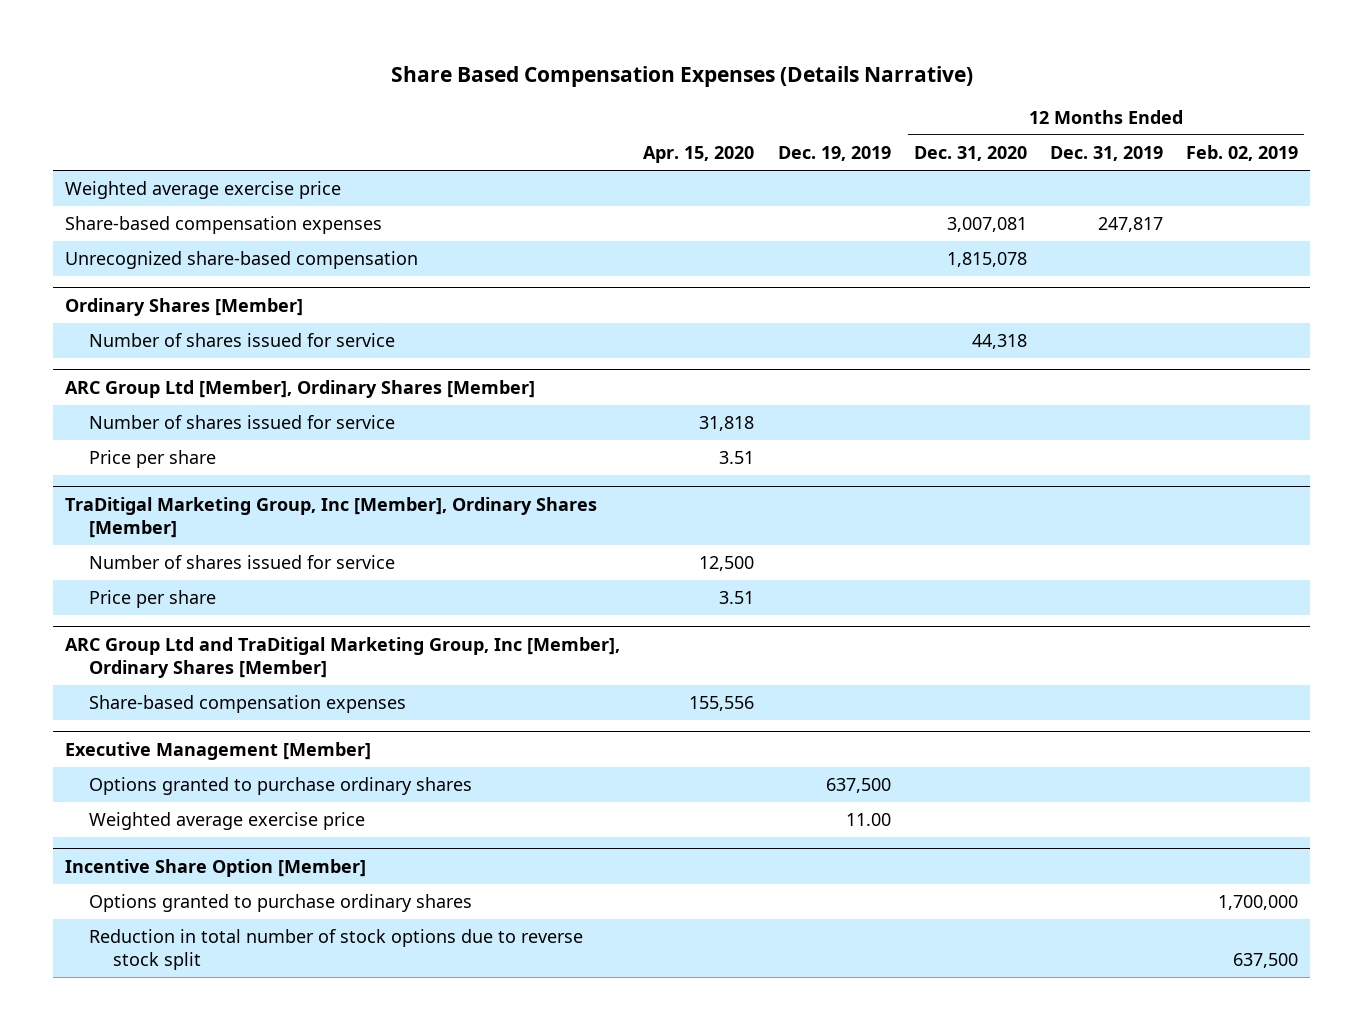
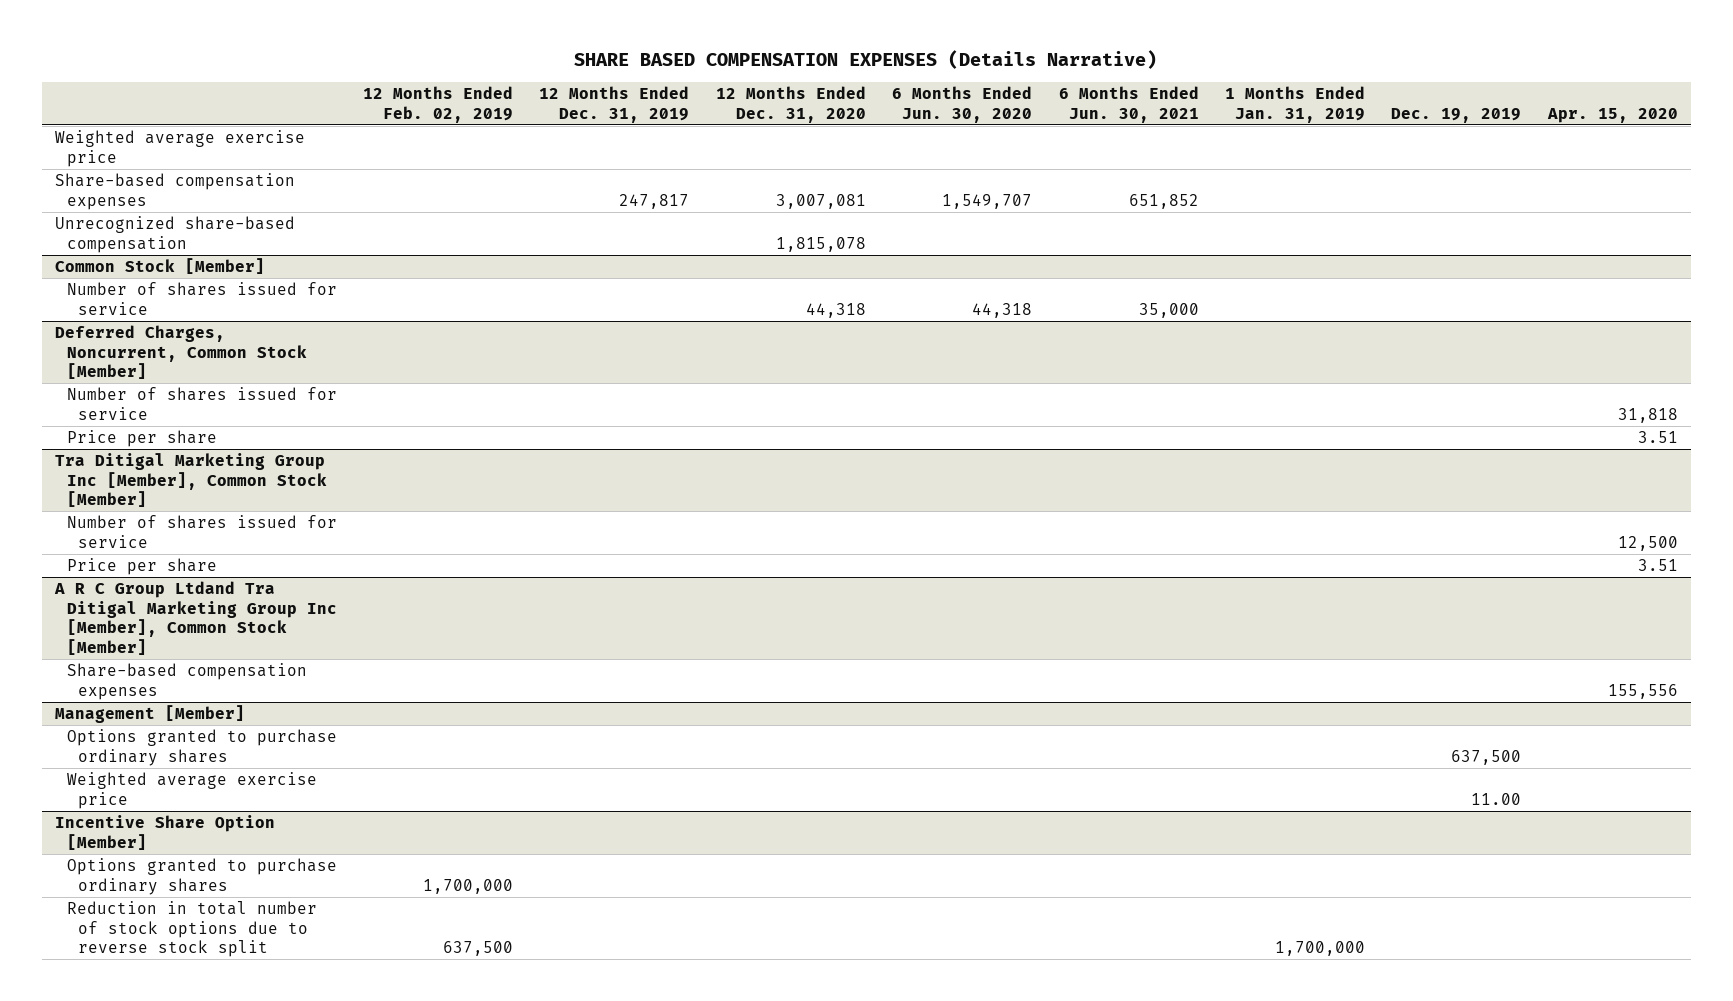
- Share Based Compensation Expenses (Details Narrative)
+ SHARE BASED COMPENSATION EXPENSES (Details Narrative)
- | Apr. 15, 2020 | Dec. 19, 2019 | 12 Months Ended Dec. 31, 2020 | 12 Months Ended Dec. 31, 2019 | 12 Months Ended Feb. 02, 2019
+ | 12 Months Ended Feb. 02, 2019 | 12 Months Ended Dec. 31, 2019 | 12 Months Ended Dec. 31, 2020 | 6 Months Ended Jun. 30, 2020 | 6 Months Ended Jun. 30, 2021 | 1 Months Ended Jan. 31, 2019 | Dec. 19, 2019 | Apr. 15, 2020
- Ordinary Shares [Member]
+ Common Stock [Member]
- ARC Group Ltd [Member], Ordinary Shares [Member]
+ Deferred Charges, Noncurrent, Common Stock [Member]
- TraDitigal Marketing Group, Inc [Member], Ordinary Shares [Member]
+ Tra Ditigal Marketing Group Inc [Member], Common Stock [Member]
- ARC Group Ltd and TraDitigal Marketing Group, Inc [Member], Ordinary Shares [Member]
+ A R C Group Ltdand Tra Ditigal Marketing Group Inc [Member], Common Stock [Member]
- Executive Management [Member]
+ Management [Member]

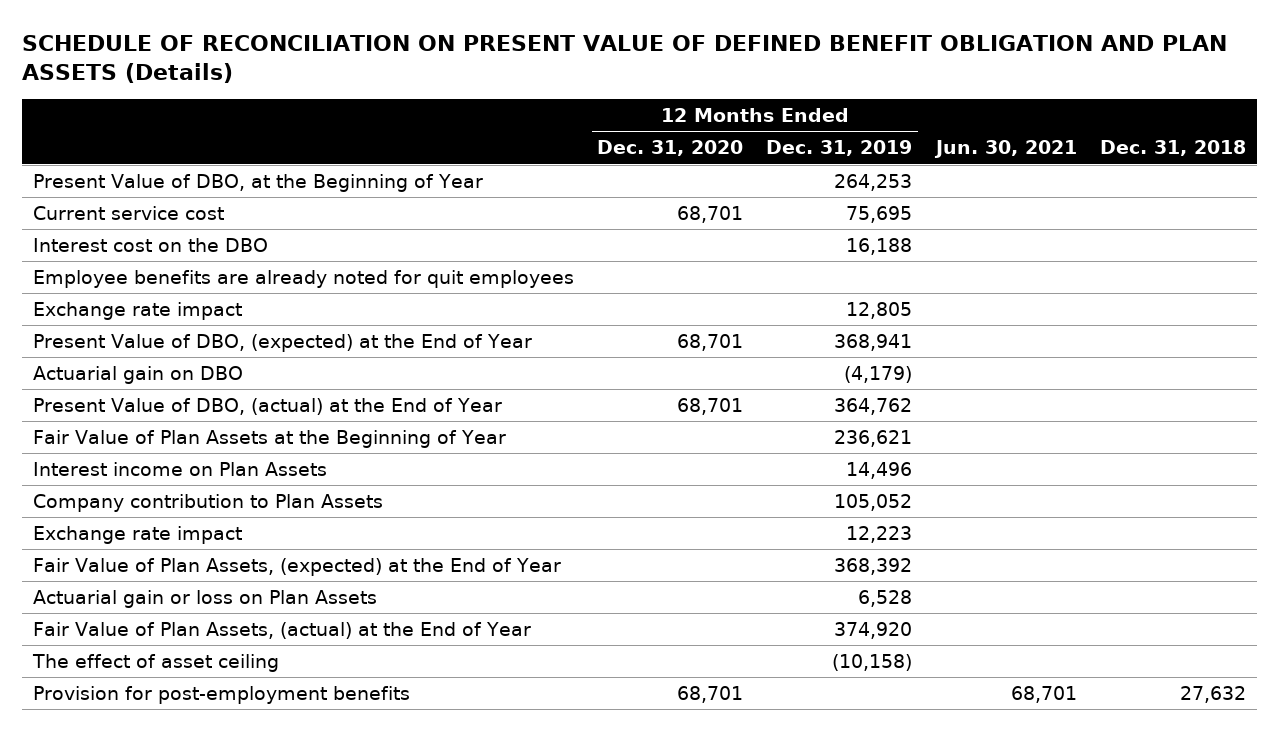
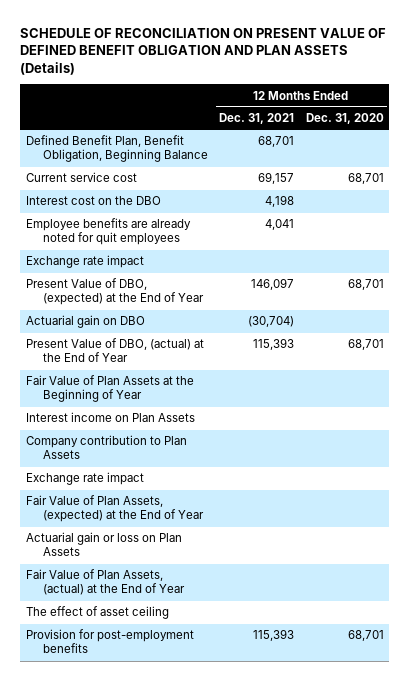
- | 12 Months Ended Dec. 31, 2020 | 12 Months Ended Dec. 31, 2019 | Jun. 30, 2021 | Dec. 31, 2018
+ | 12 Months Ended Dec. 31, 2021 | 12 Months Ended Dec. 31, 2020
- Present Value of DBO, at the Beginning of Year | | 264,253 | |
+ Defined Benefit Plan, Benefit Obligation, Beginning Balance | 68,701 |

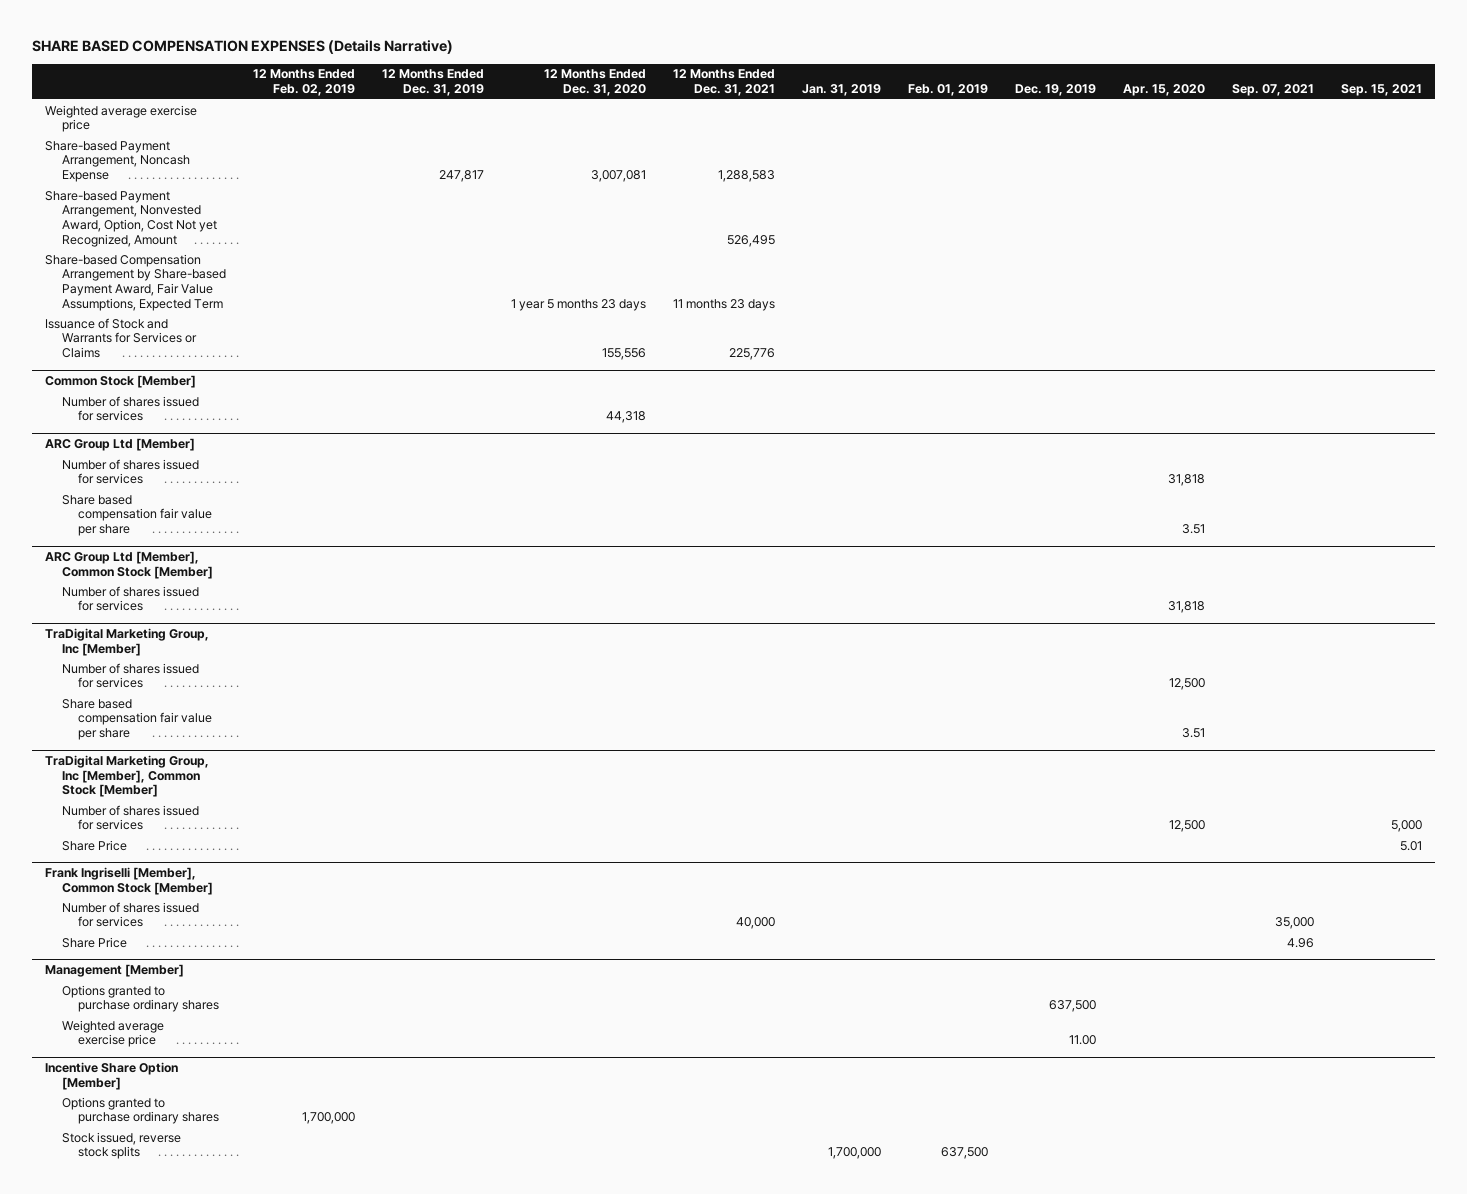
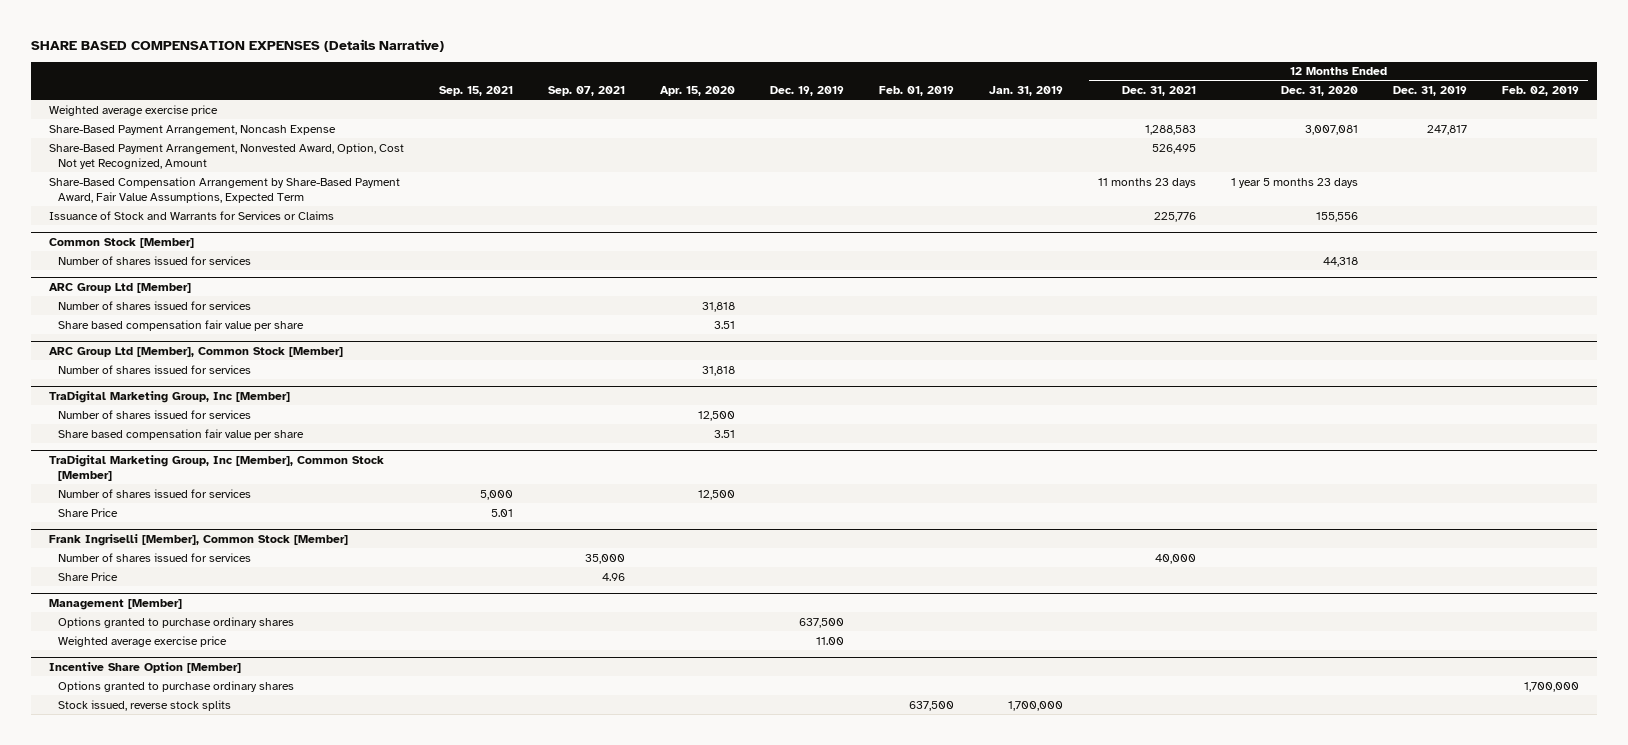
- | 12 Months Ended Feb. 02, 2019 | 12 Months Ended Dec. 31, 2019 | 12 Months Ended Dec. 31, 2020 | 12 Months Ended Dec. 31, 2021 | Jan. 31, 2019 | Feb. 01, 2019 | Dec. 19, 2019 | Apr. 15, 2020 | Sep. 07, 2021 | Sep. 15, 2021
+ | Sep. 15, 2021 | Sep. 07, 2021 | Apr. 15, 2020 | Dec. 19, 2019 | Feb. 01, 2019 | Jan. 31, 2019 | 12 Months Ended Dec. 31, 2021 | 12 Months Ended Dec. 31, 2020 | 12 Months Ended Dec. 31, 2019 | 12 Months Ended Feb. 02, 2019
- Share-based Payment Arrangement, Noncash Expense | | 247,817 | 3,007,081 | 1,288,583 | | | | | |
- Share-based Payment Arrangement, Nonvested Award, Option, Cost Not yet Recognized, Amount | | | | 526,495 | | | | | |
- Share-based Compensation Arrangement by Share-based Payment Award, Fair Value Assumptions, Expected Term | | | 1 year 5 months 23 days | 11 months 23 days | | | | | |
+ Share-Based Payment Arrangement, Noncash Expense | | | | | | | 1,288,583 | 3,007,081 | 247,817 |
+ Share-Based Payment Arrangement, Nonvested Award, Option, Cost Not yet Recognized, Amount | | | | | | | 526,495 | | |
+ Share-Based Compensation Arrangement by Share-Based Payment Award, Fair Value Assumptions, Expected Term | | | | | | | 11 months 23 days | 1 year 5 months 23 days | |

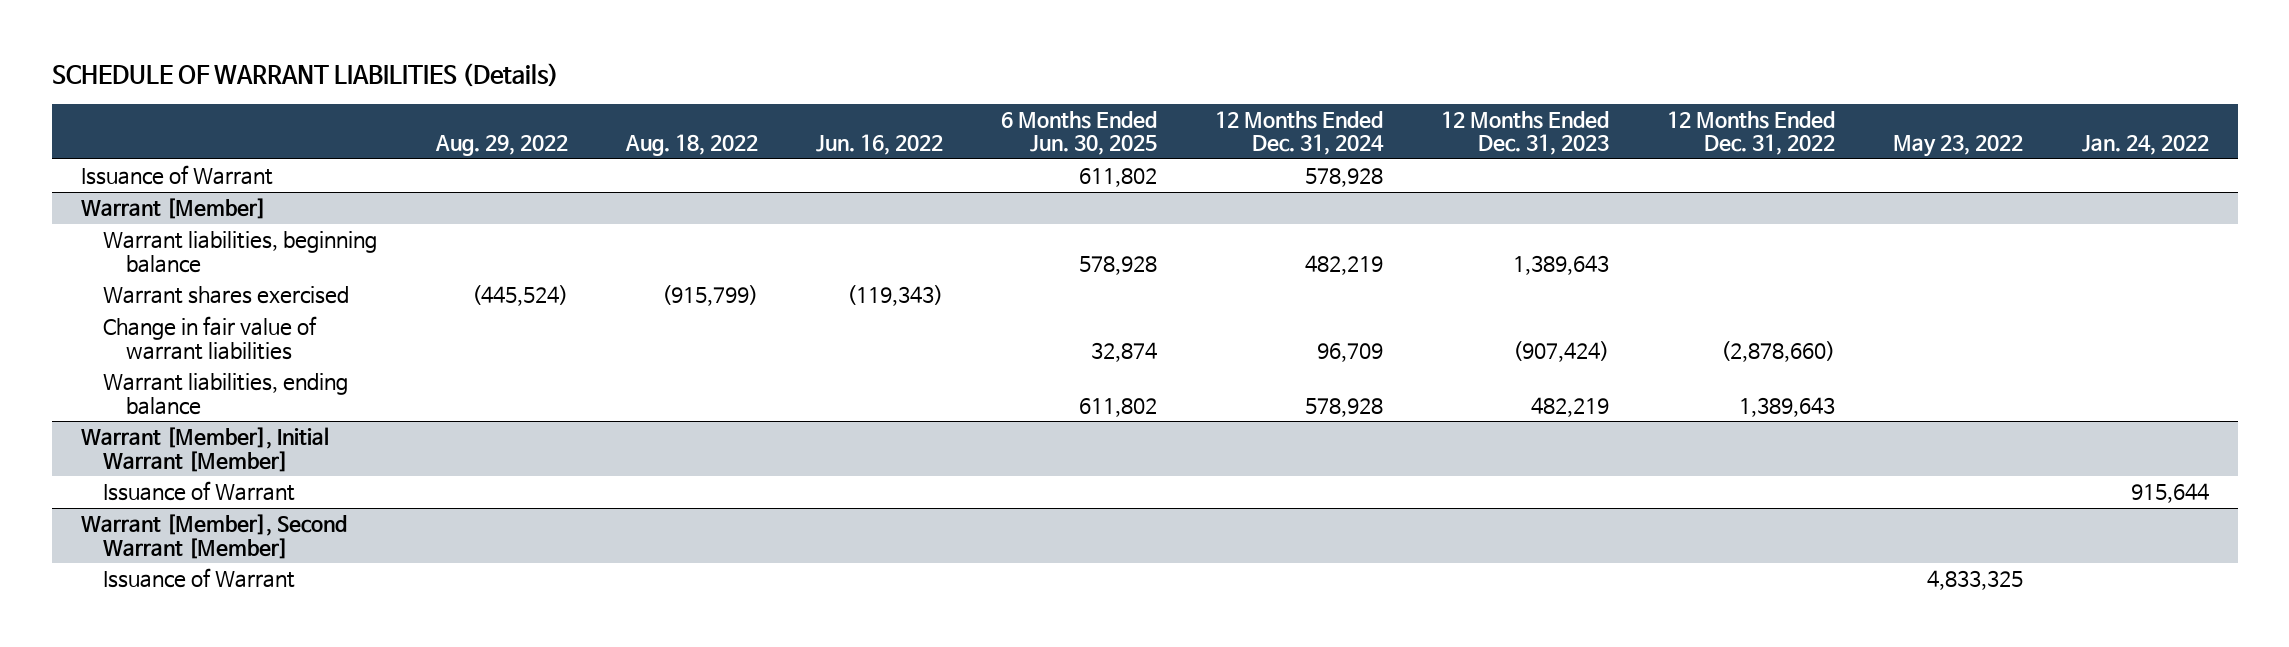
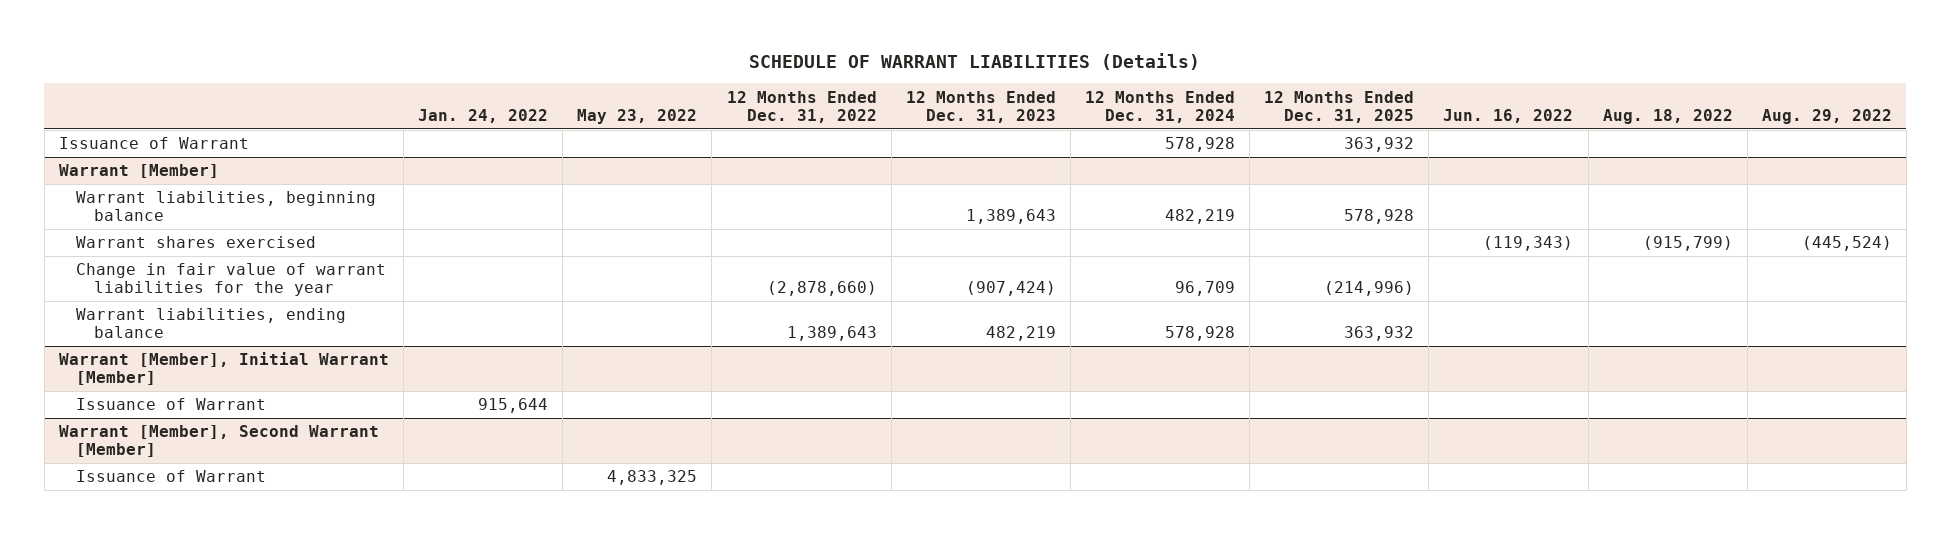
- | Aug. 29, 2022 | Aug. 18, 2022 | Jun. 16, 2022 | 6 Months Ended Jun. 30, 2025 | 12 Months Ended Dec. 31, 2024 | 12 Months Ended Dec. 31, 2023 | 12 Months Ended Dec. 31, 2022 | May 23, 2022 | Jan. 24, 2022
+ | Jan. 24, 2022 | May 23, 2022 | 12 Months Ended Dec. 31, 2022 | 12 Months Ended Dec. 31, 2023 | 12 Months Ended Dec. 31, 2024 | 12 Months Ended Dec. 31, 2025 | Jun. 16, 2022 | Aug. 18, 2022 | Aug. 29, 2022
@ Warrant [Member]
- Change in fair value of warrant liabilities | | | | 32,874 | 96,709 | (907,424) | (2,878,660) | |
+ Change in fair value of warrant liabilities for the year | | | (2,878,660) | (907,424) | 96,709 | (214,996) | | |

